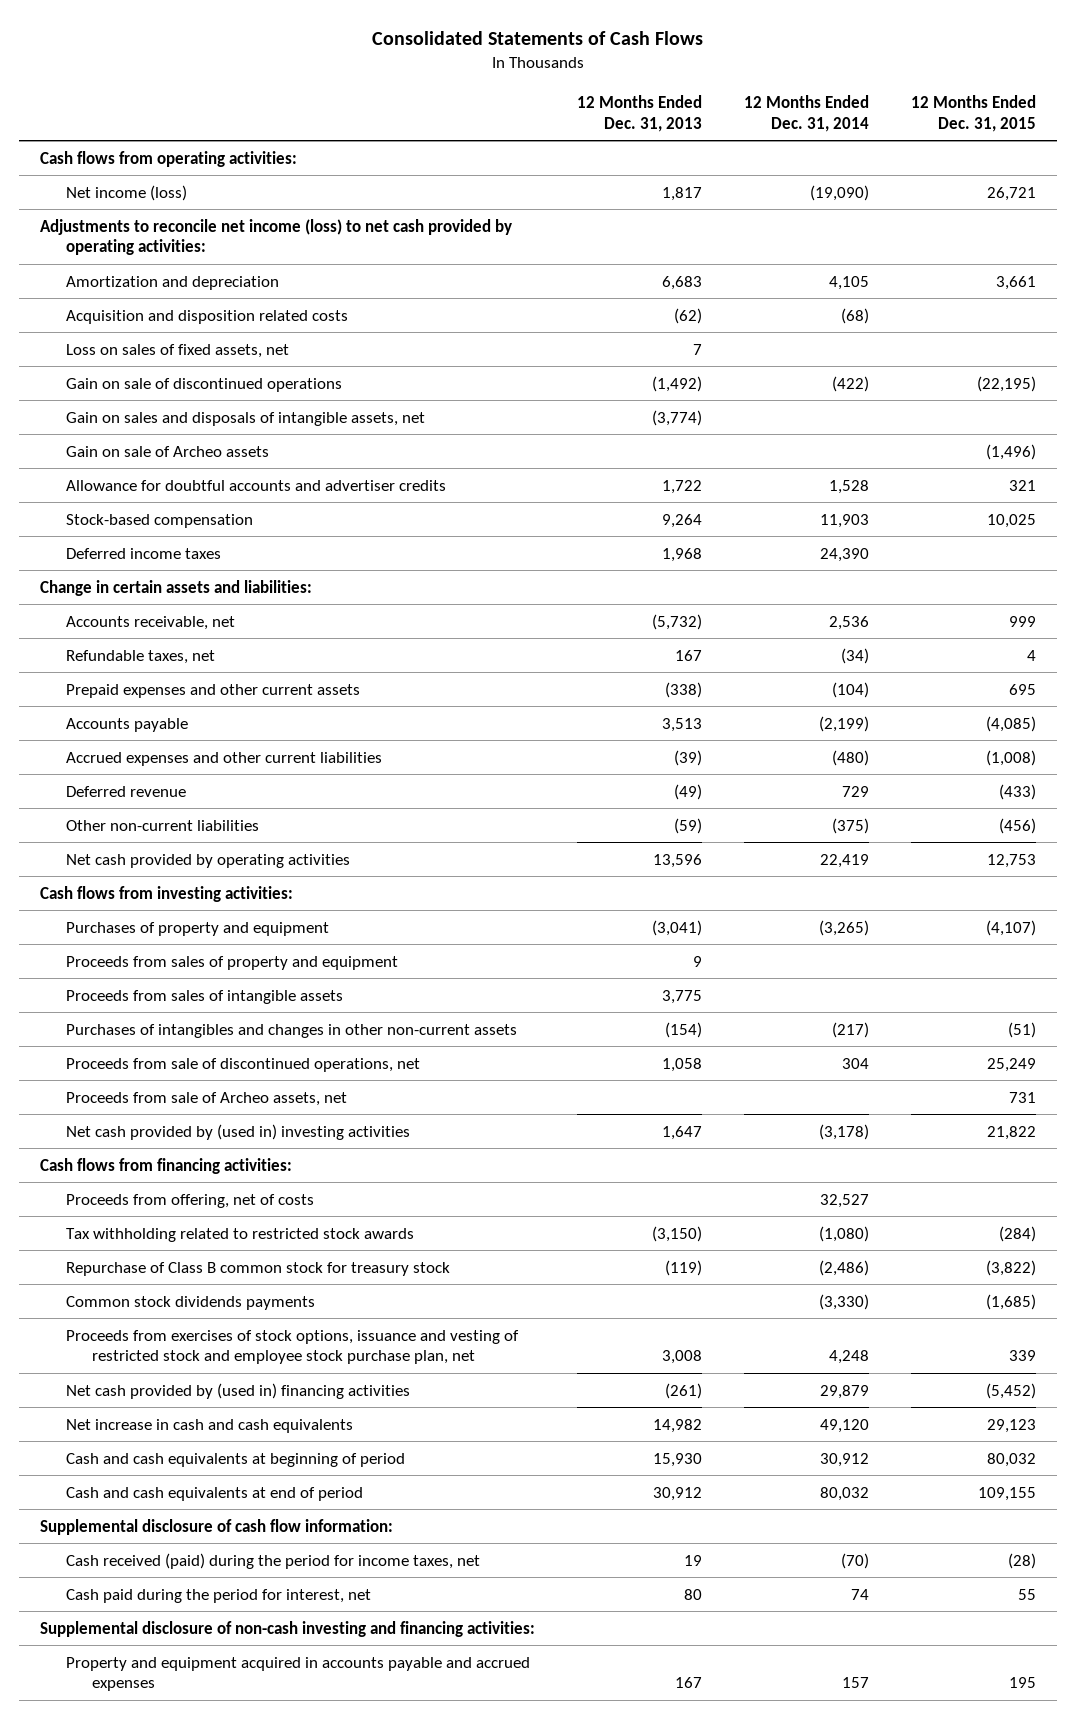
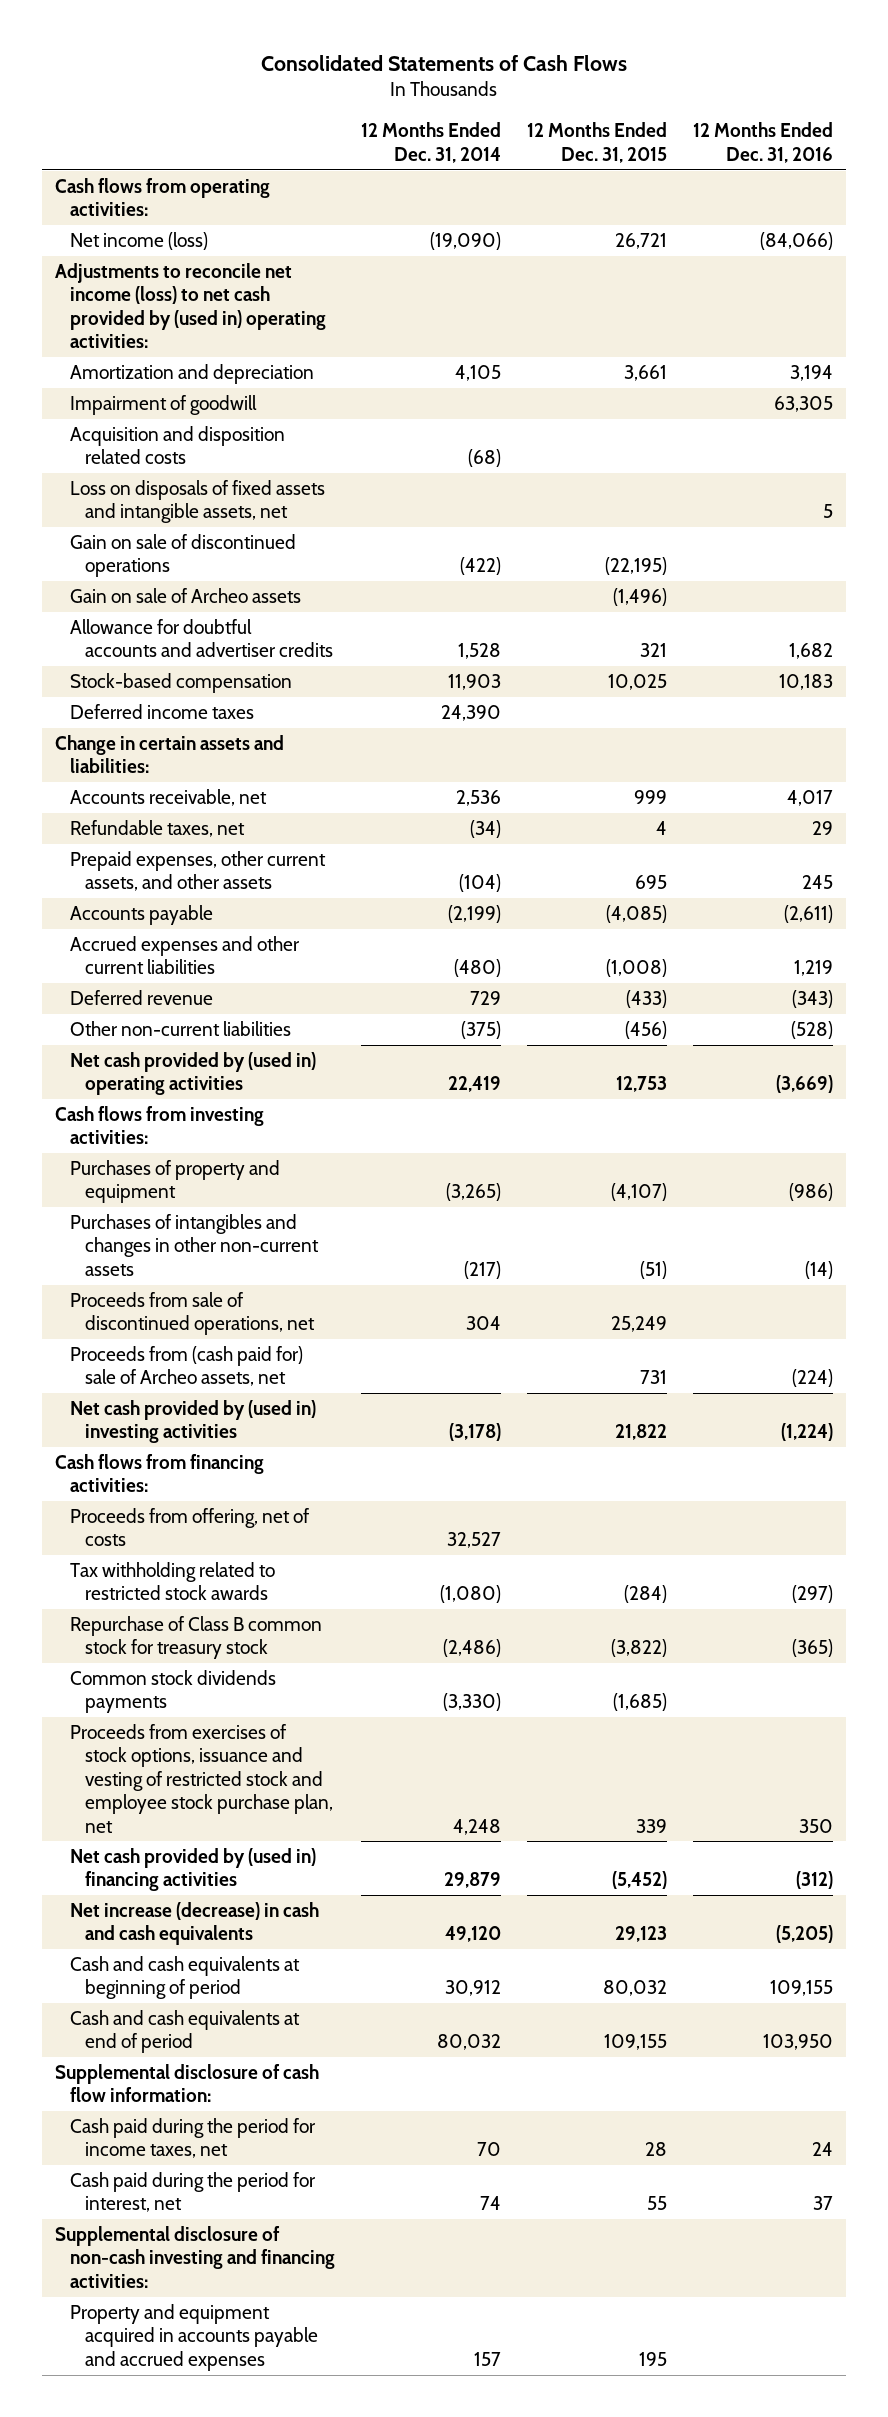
- | 12 Months Ended Dec. 31, 2013 | 12 Months Ended Dec. 31, 2014 | 12 Months Ended Dec. 31, 2015
+ | 12 Months Ended Dec. 31, 2014 | 12 Months Ended Dec. 31, 2015 | 12 Months Ended Dec. 31, 2016
- Adjustments to reconcile net income (loss) to net cash provided by operating activities:
+ Adjustments to reconcile net income (loss) to net cash provided by (used in) operating activities:
+ Impairment of goodwill | | | 63,305
- Loss on sales of fixed assets, net | 7 | |
+ Loss on disposals of fixed assets and intangible assets, net | | | 5
- Gain on sales and disposals of intangible assets, net | (3,774) | |
- Prepaid expenses and other current assets | (338) | (104) | 695
+ Prepaid expenses, other current assets, and other assets | (104) | 695 | 245
- Net cash provided by operating activities | 13,596 | 22,419 | 12,753
+ Net cash provided by (used in) operating activities | 22,419 | 12,753 | (3,669)
- Proceeds from sales of property and equipment | 9 | |
- Proceeds from sales of intangible assets | 3,775 | |
- Proceeds from sale of Archeo assets, net | | | 731
+ Proceeds from (cash paid for) sale of Archeo assets, net | | 731 | (224)
- Net increase in cash and cash equivalents | 14,982 | 49,120 | 29,123
+ Net increase (decrease) in cash and cash equivalents | 49,120 | 29,123 | (5,205)
- Cash received (paid) during the period for income taxes, net | 19 | (70) | (28)
+ Cash paid during the period for income taxes, net | 70 | 28 | 24

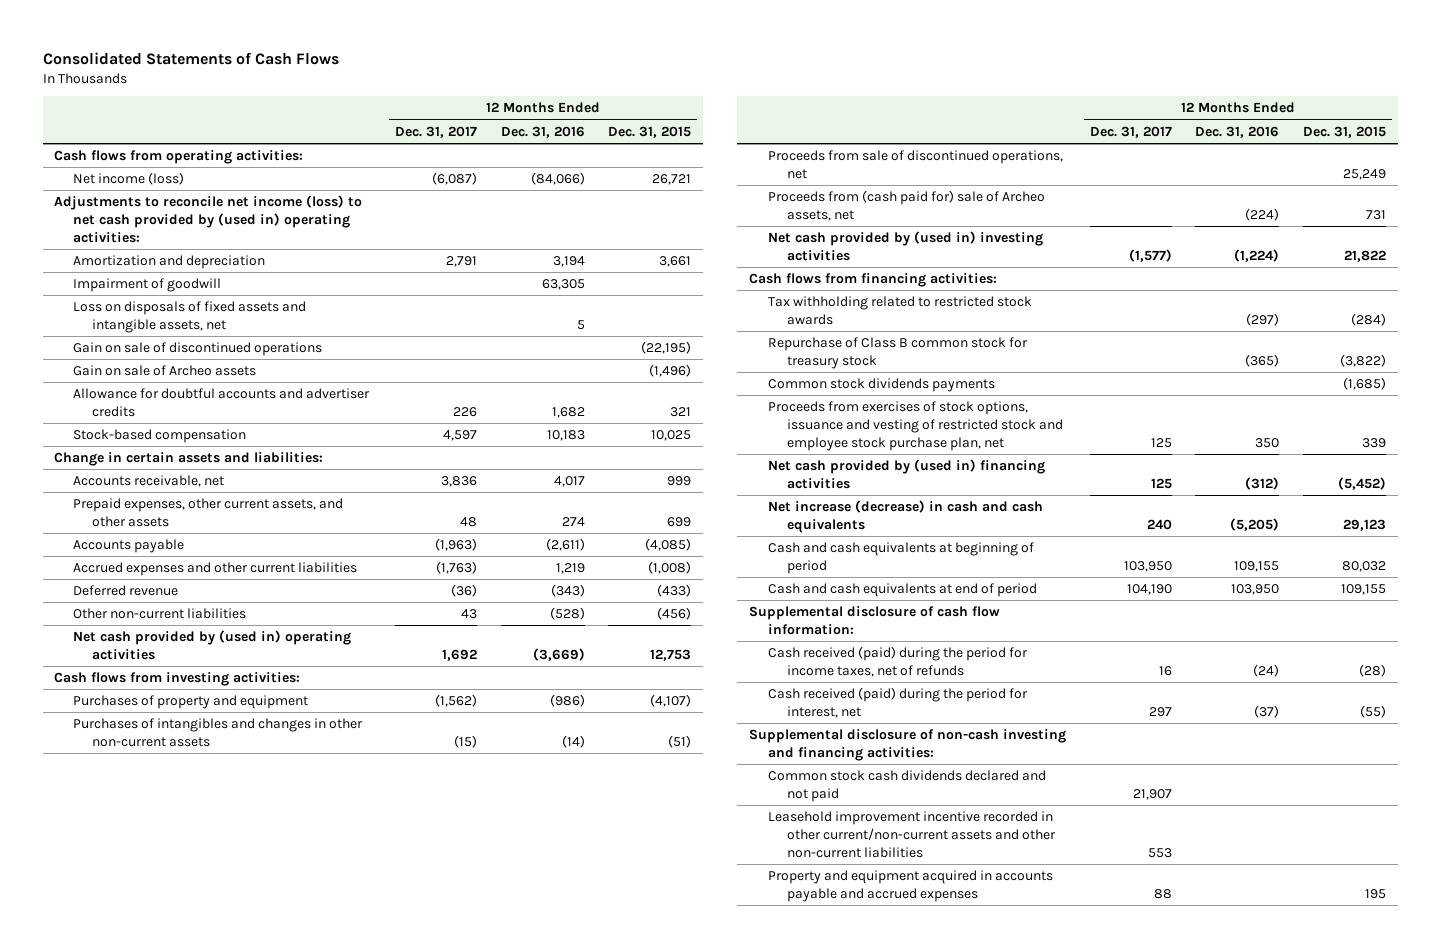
- | 12 Months Ended Dec. 31, 2014 | 12 Months Ended Dec. 31, 2015 | 12 Months Ended Dec. 31, 2016
+ | 12 Months Ended Dec. 31, 2017 | 12 Months Ended Dec. 31, 2016 | 12 Months Ended Dec. 31, 2015
- Acquisition and disposition related costs | (68) | |
- Deferred income taxes | 24,390 | |
- Refundable taxes, net | (34) | 4 | 29
- Prepaid expenses, other current assets, and other assets | (104) | 695 | 245
+ Prepaid expenses, other current assets, and other assets | 48 | 274 | 699
- Proceeds from offering, net of costs | 32,527 | |
- Cash paid during the period for income taxes, net | 70 | 28 | 24
- Cash paid during the period for interest, net | 74 | 55 | 37
+ Cash received (paid) during the period for income taxes, net of refunds | 16 | (24) | (28)
+ Cash received (paid) during the period for interest, net | 297 | (37) | (55)
+ Common stock cash dividends declared and not paid | 21,907 | |
+ Leasehold improvement incentive recorded in other current/non-current assets and other non-current liabilities | 553 | |

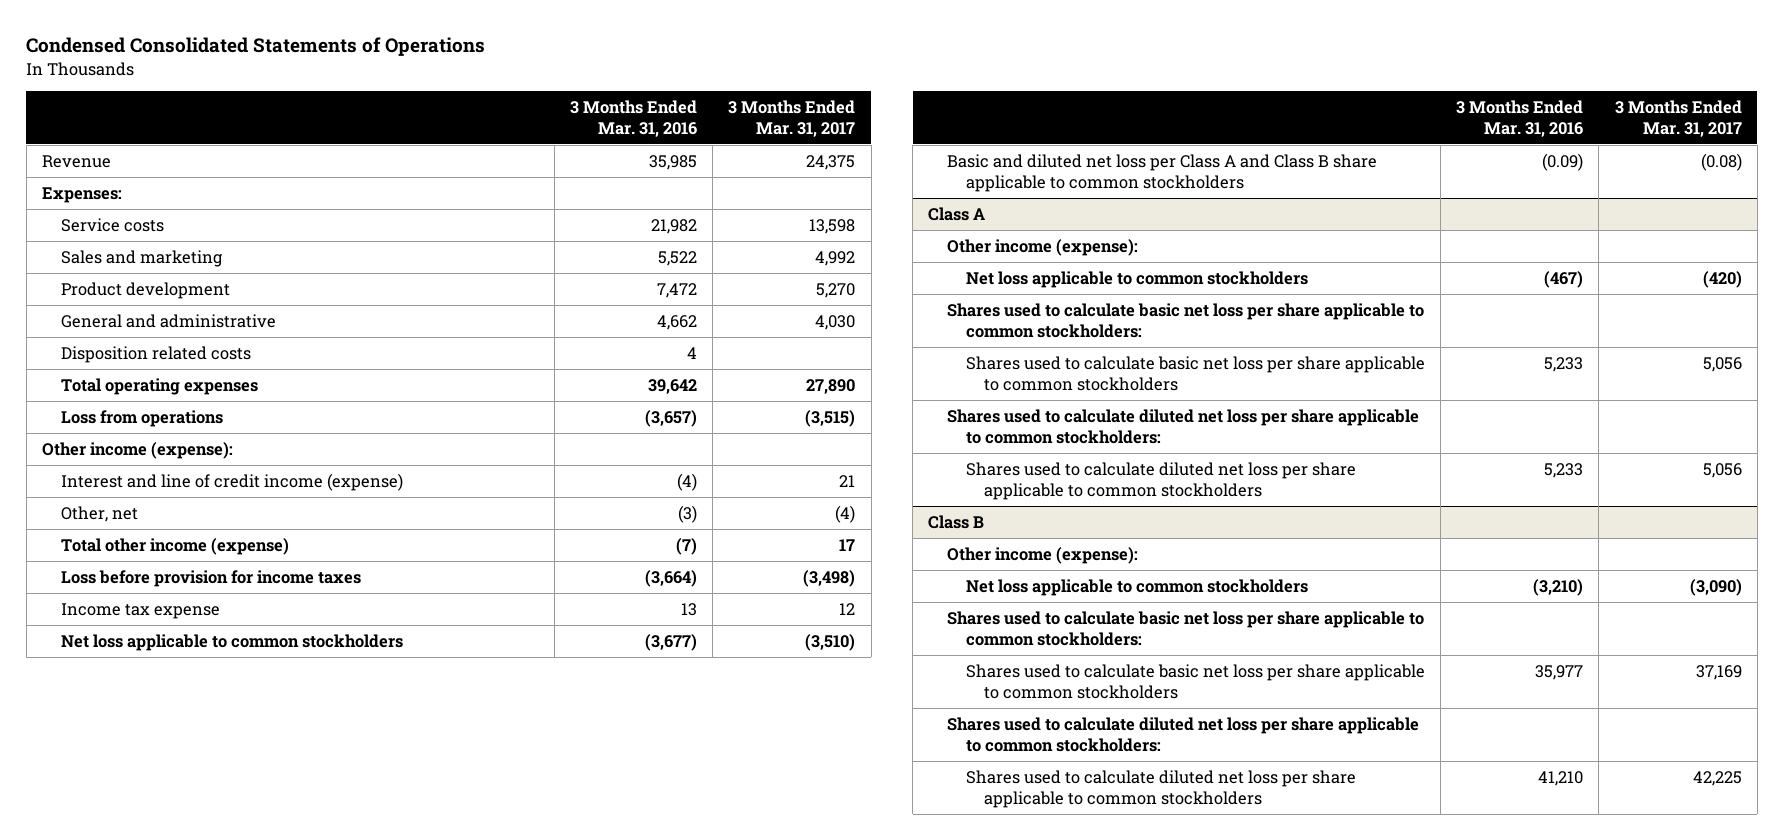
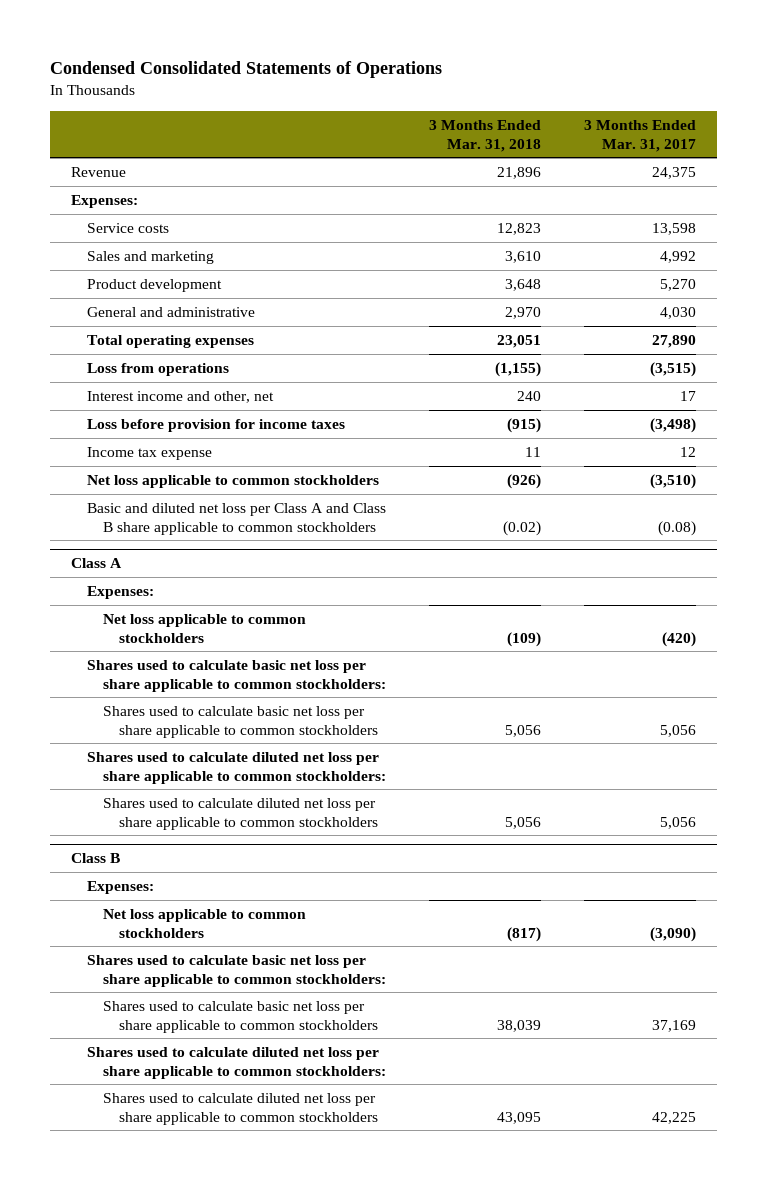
- | 3 Months Ended Mar. 31, 2016 | 3 Months Ended Mar. 31, 2017
+ | 3 Months Ended Mar. 31, 2018 | 3 Months Ended Mar. 31, 2017
- Disposition related costs | 4 |
- Other income (expense):
- Interest and line of credit income (expense) | (4) | 21
- Other, net | (3) | (4)
- Total other income (expense) | (7) | 17
+ Interest income and other, net | 240 | 17
@ Class A
- Other income (expense):
+ Expenses:
@ Class B
- Other income (expense):
+ Expenses:

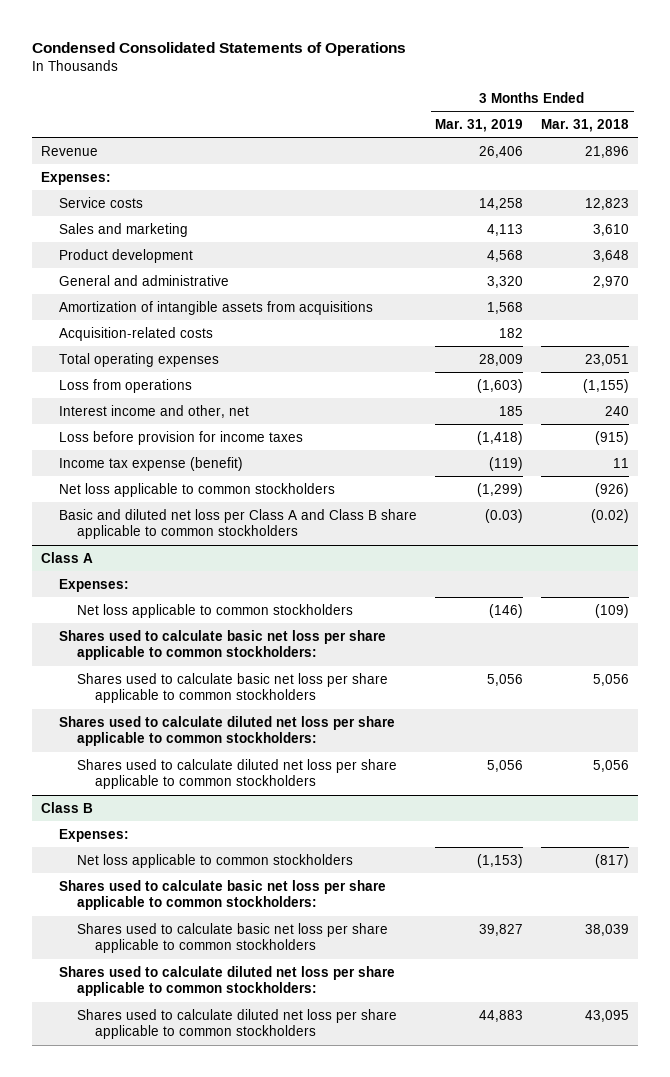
- | 3 Months Ended Mar. 31, 2018 | 3 Months Ended Mar. 31, 2017
+ | 3 Months Ended Mar. 31, 2019 | 3 Months Ended Mar. 31, 2018
+ Amortization of intangible assets from acquisitions | 1,568 |
+ Acquisition-related costs | 182 |
- Income tax expense | 11 | 12
+ Income tax expense (benefit) | (119) | 11

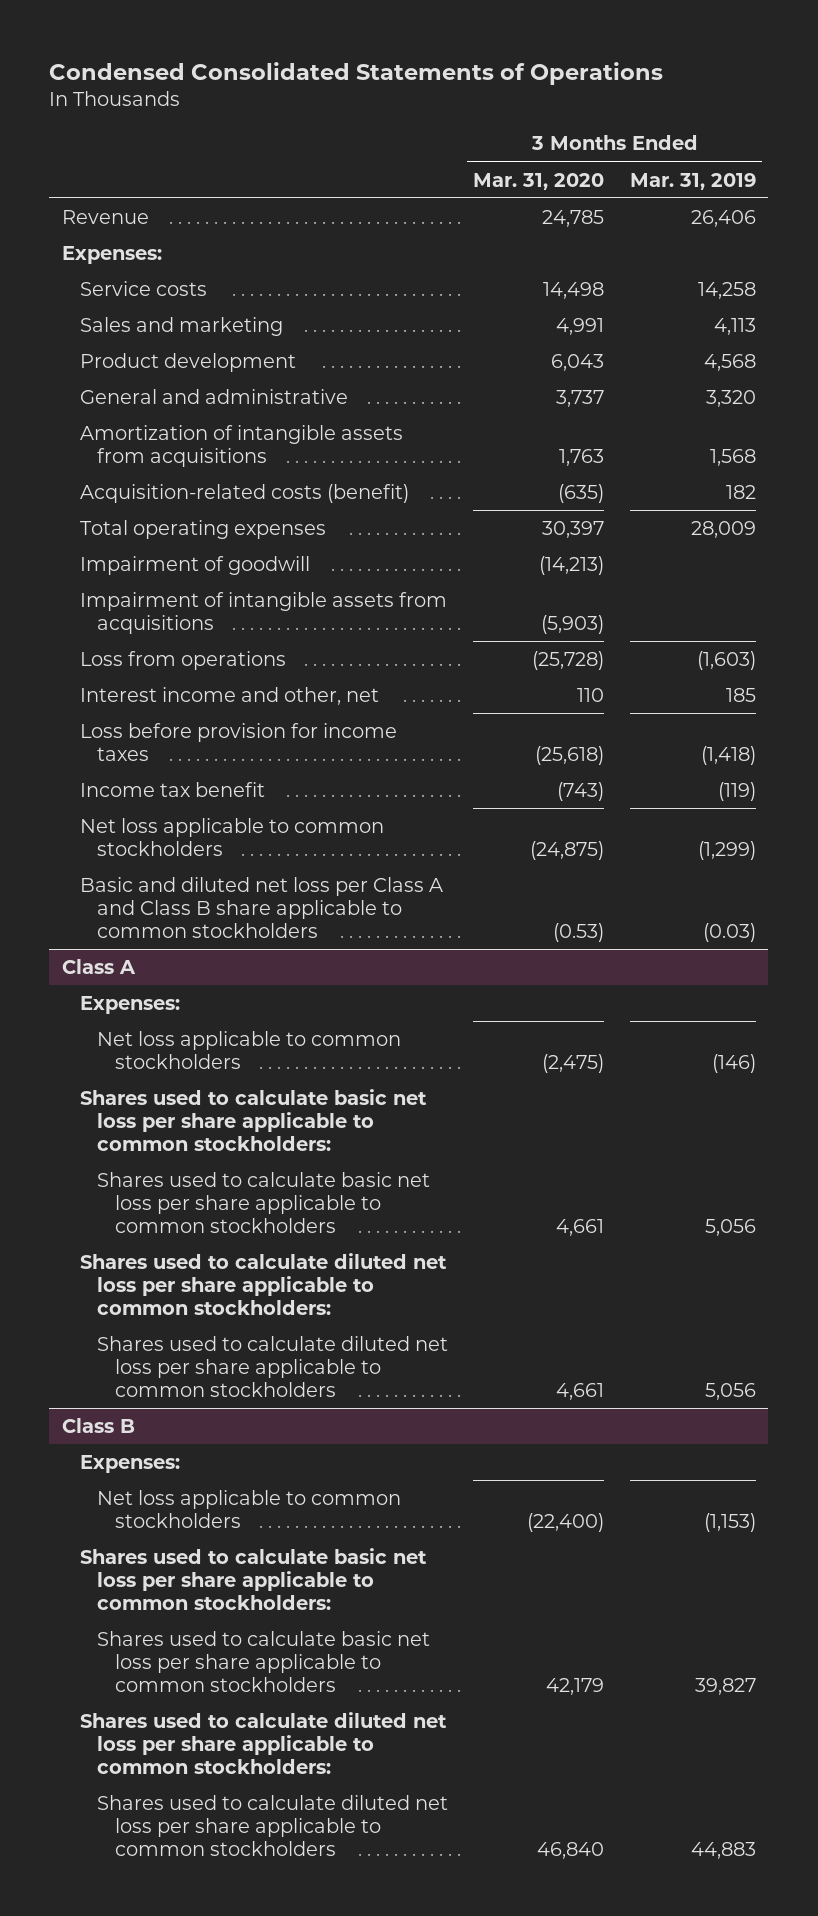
- | 3 Months Ended Mar. 31, 2019 | 3 Months Ended Mar. 31, 2018
+ | 3 Months Ended Mar. 31, 2020 | 3 Months Ended Mar. 31, 2019
- Acquisition-related costs | 182 |
+ Acquisition-related costs (benefit) | (635) | 182
+ Impairment of goodwill | (14,213) |
+ Impairment of intangible assets from acquisitions | (5,903) |
- Income tax expense (benefit) | (119) | 11
+ Income tax benefit | (743) | (119)

